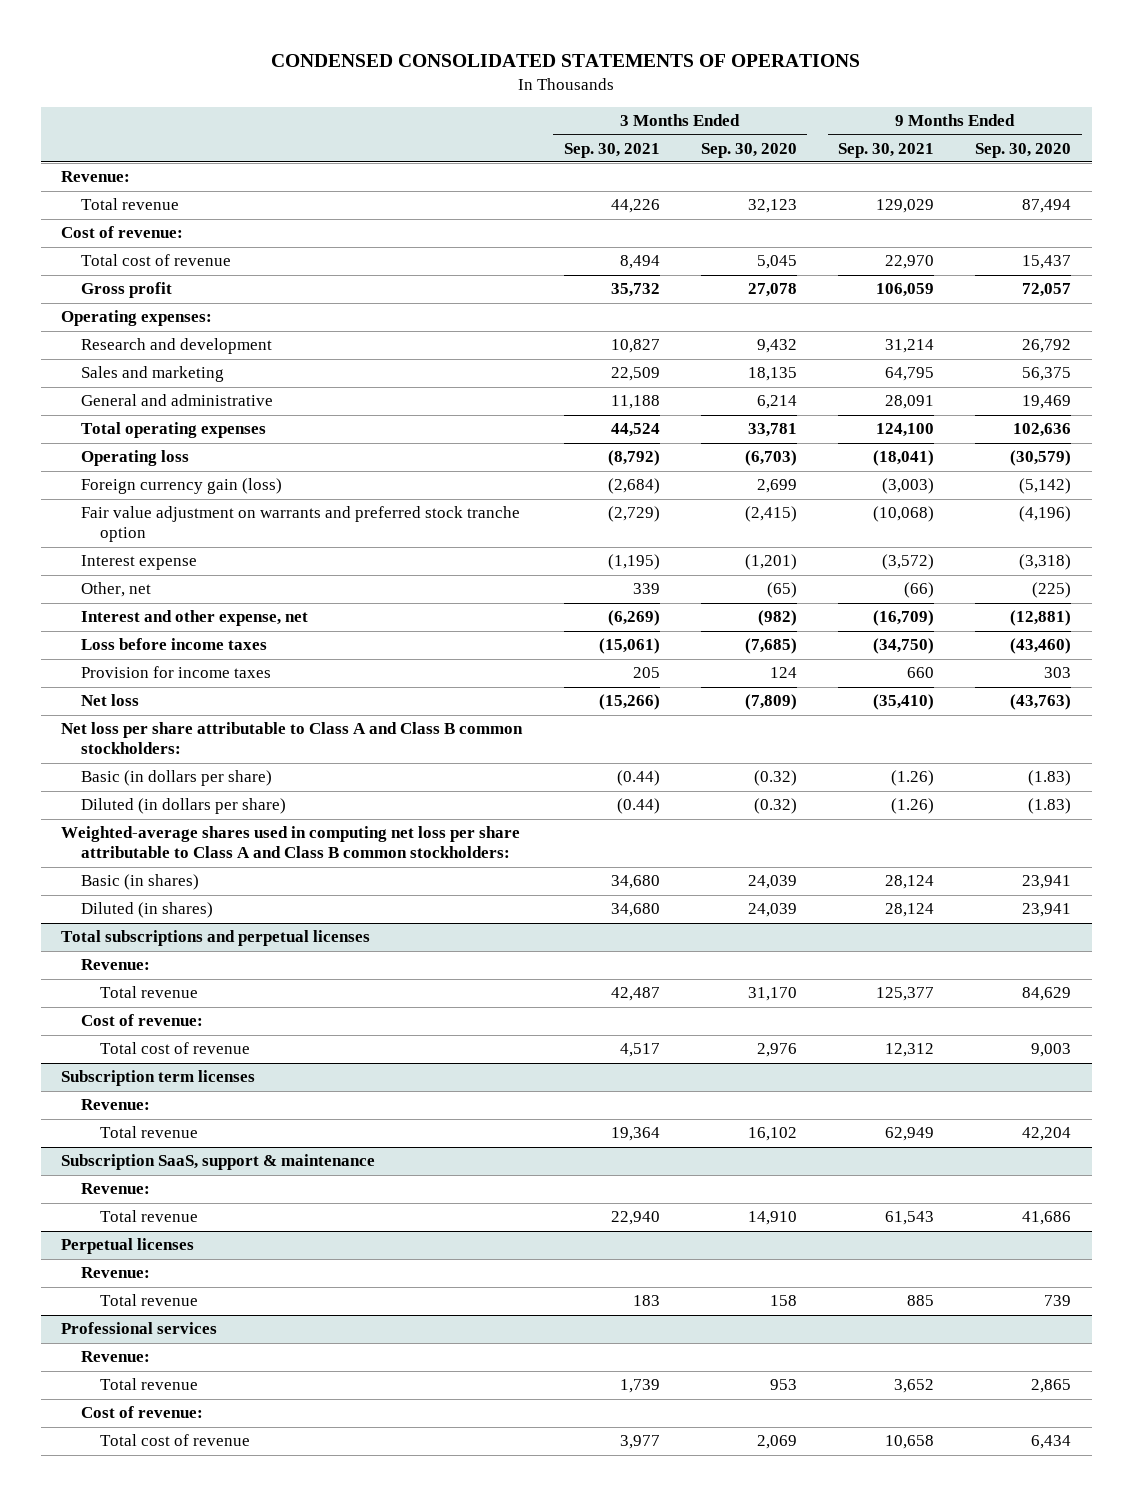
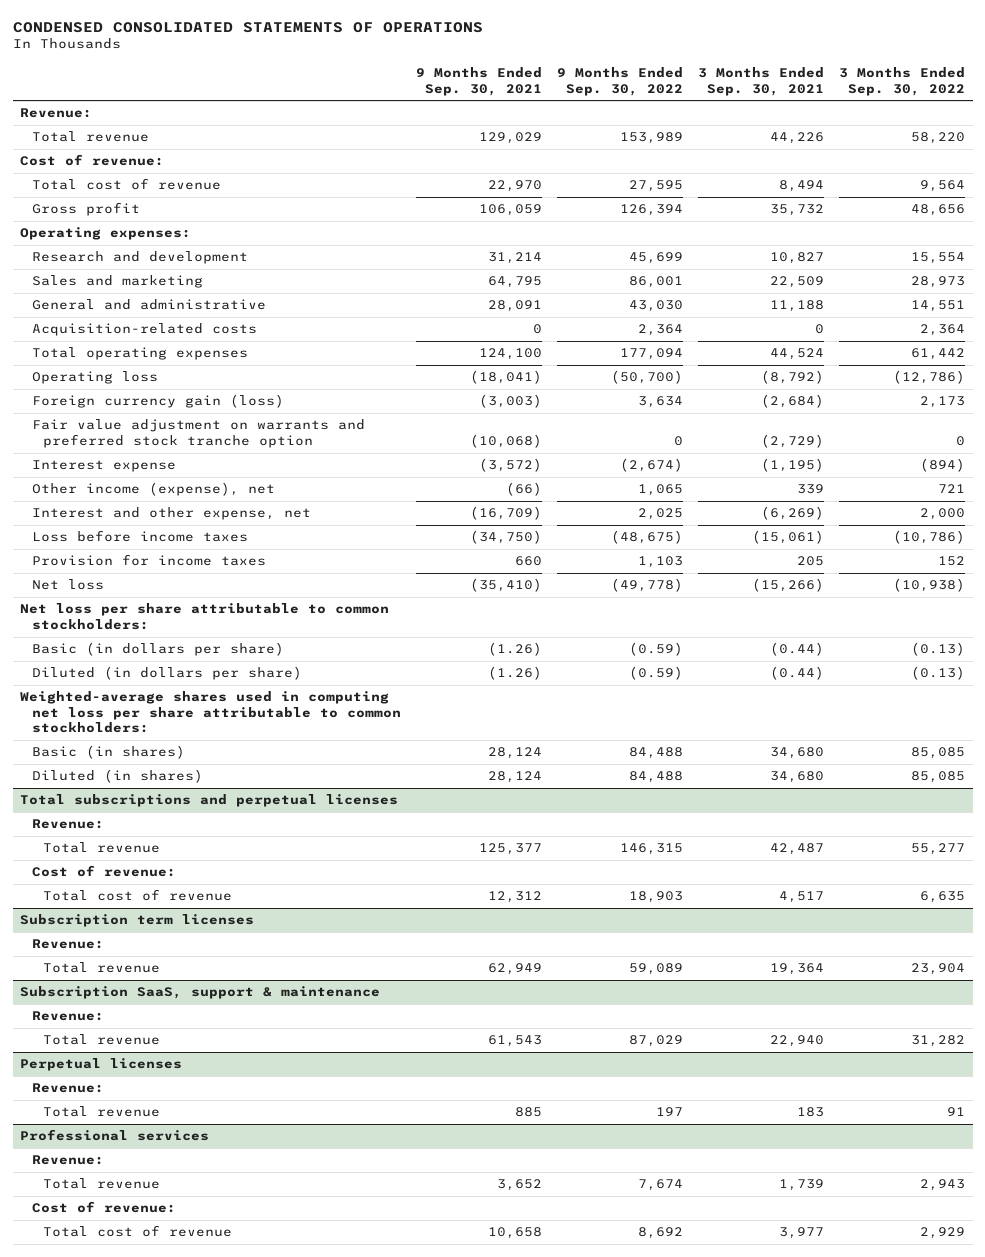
- | 3 Months Ended Sep. 30, 2021 | 3 Months Ended Sep. 30, 2020 | 9 Months Ended Sep. 30, 2021 | 9 Months Ended Sep. 30, 2020
+ | 9 Months Ended Sep. 30, 2021 | 9 Months Ended Sep. 30, 2022 | 3 Months Ended Sep. 30, 2021 | 3 Months Ended Sep. 30, 2022
+ Acquisition-related costs | 0 | 2,364 | 0 | 2,364
- Other, net | 339 | (65) | (66) | (225)
+ Other income (expense), net | (66) | 1,065 | 339 | 721
- Net loss per share attributable to Class A and Class B common stockholders:
+ Net loss per share attributable to common stockholders:
- Weighted-average shares used in computing net loss per share attributable to Class A and Class B common stockholders:
+ Weighted-average shares used in computing net loss per share attributable to common stockholders:

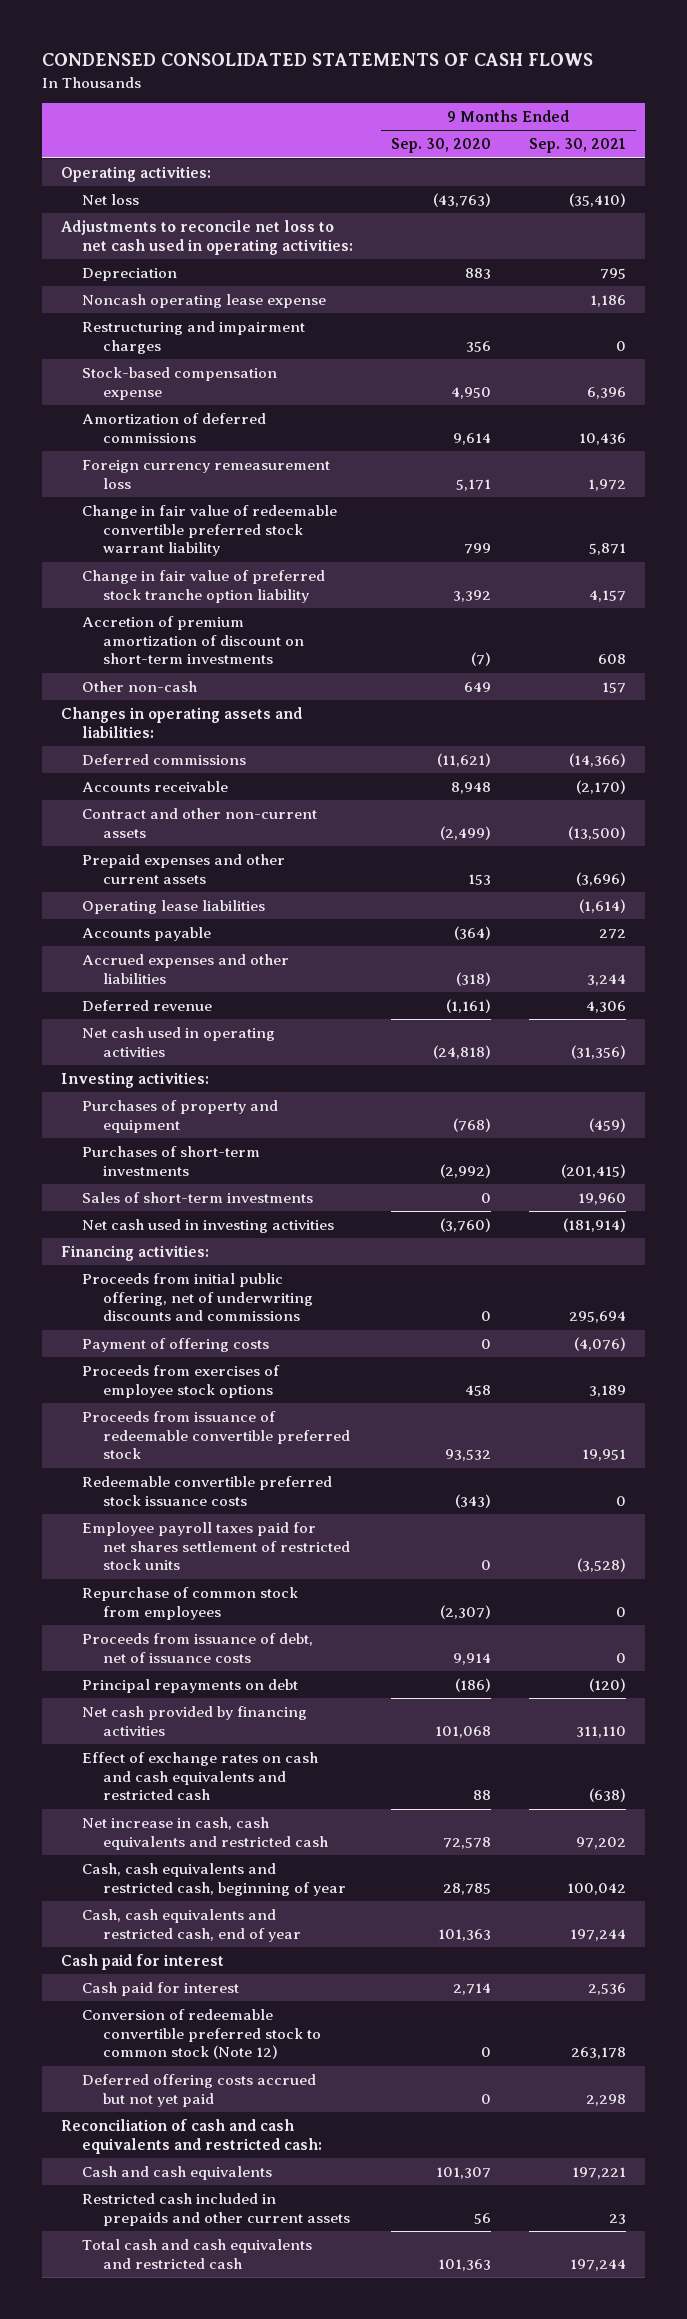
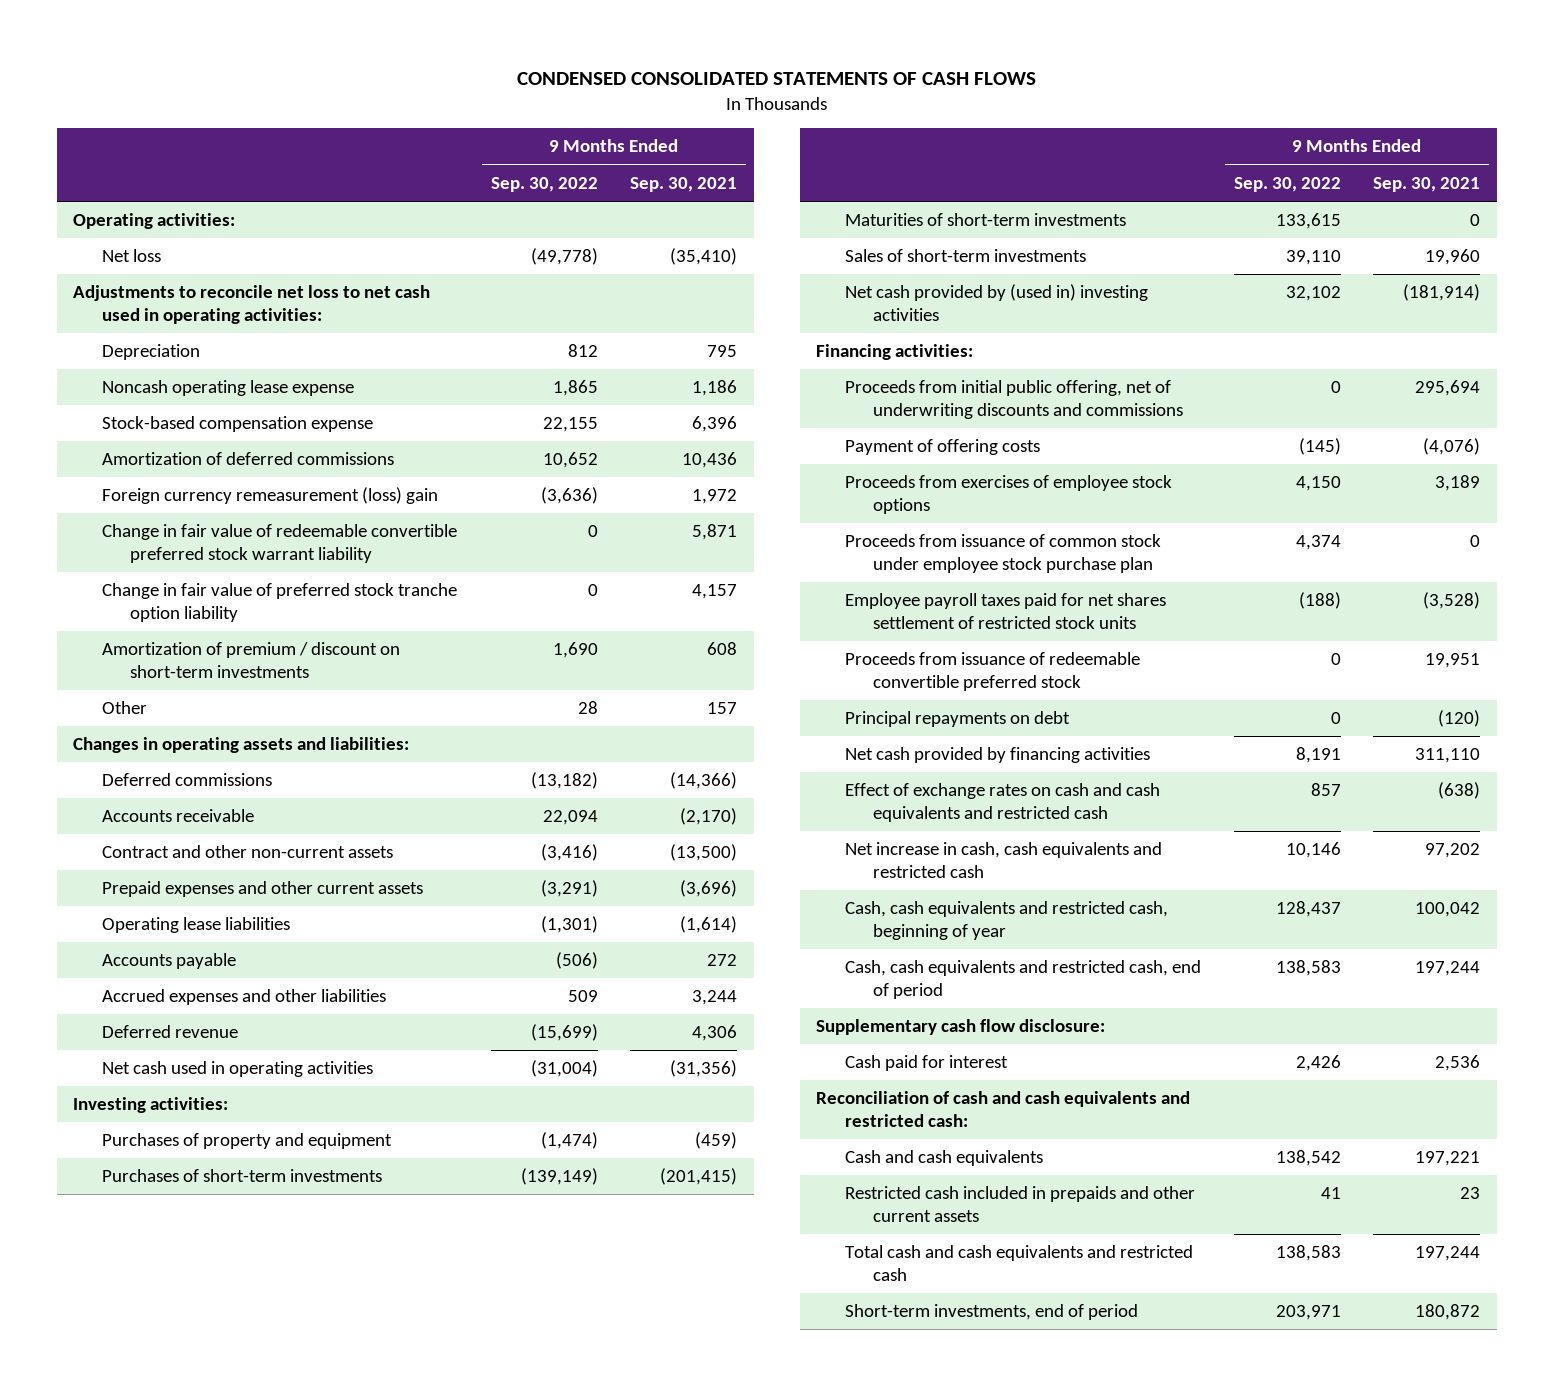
- | 9 Months Ended Sep. 30, 2020 | 9 Months Ended Sep. 30, 2021
+ | 9 Months Ended Sep. 30, 2022 | 9 Months Ended Sep. 30, 2021
- Restructuring and impairment charges | 356 | 0
- Foreign currency remeasurement loss | 5,171 | 1,972
+ Foreign currency remeasurement (loss) gain | (3,636) | 1,972
- Accretion of premium amortization of discount on short-term investments | (7) | 608
- Other non-cash | 649 | 157
+ Amortization of premium / discount on short-term investments | 1,690 | 608
+ Other | 28 | 157
+ Maturities of short-term investments | 133,615 | 0
- Net cash used in investing activities | (3,760) | (181,914)
+ Net cash provided by (used in) investing activities | 32,102 | (181,914)
- Redeemable convertible preferred stock issuance costs | (343) | 0
+ Proceeds from issuance of common stock under employee stock purchase plan | 4,374 | 0
- Repurchase of common stock from employees | (2,307) | 0
- Proceeds from issuance of debt, net of issuance costs | 9,914 | 0
moved down: Proceeds from issuance of redeemable convertible preferred stock | 0 | 19,951
- Cash, cash equivalents and restricted cash, end of year | 101,363 | 197,244
- Cash paid for interest
+ Cash, cash equivalents and restricted cash, end of period | 138,583 | 197,244
+ Supplementary cash flow disclosure:
- Conversion of redeemable convertible preferred stock to common stock (Note 12) | 0 | 263,178
- Deferred offering costs accrued but not yet paid | 0 | 2,298
+ Short-term investments, end of period | 203,971 | 180,872

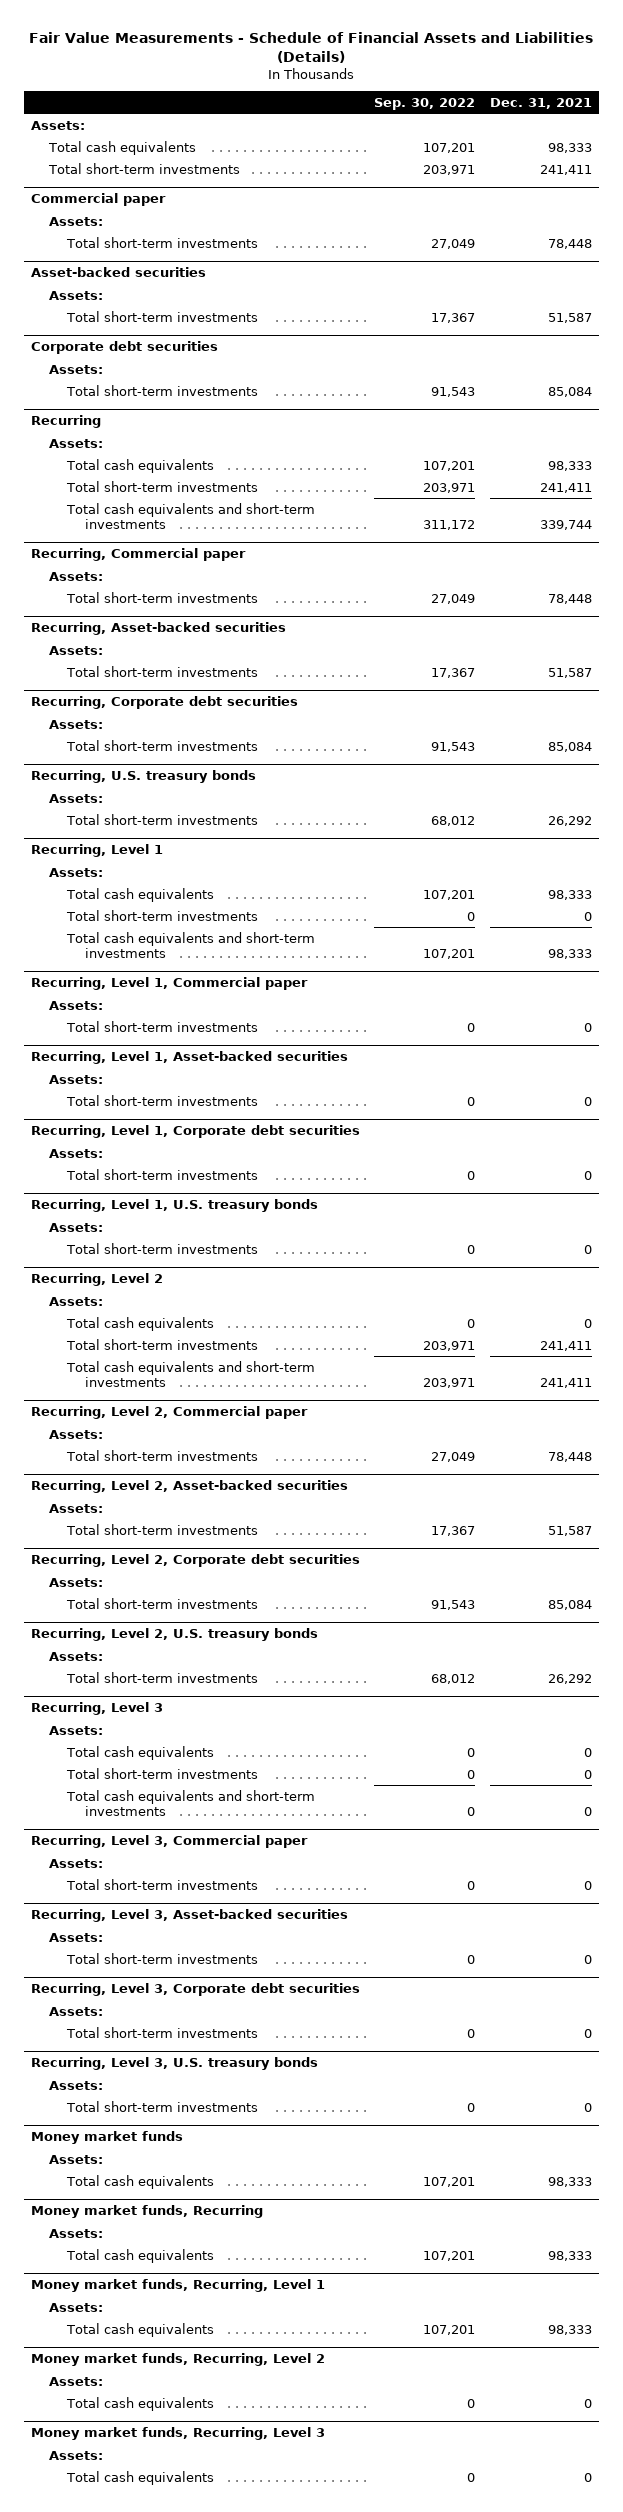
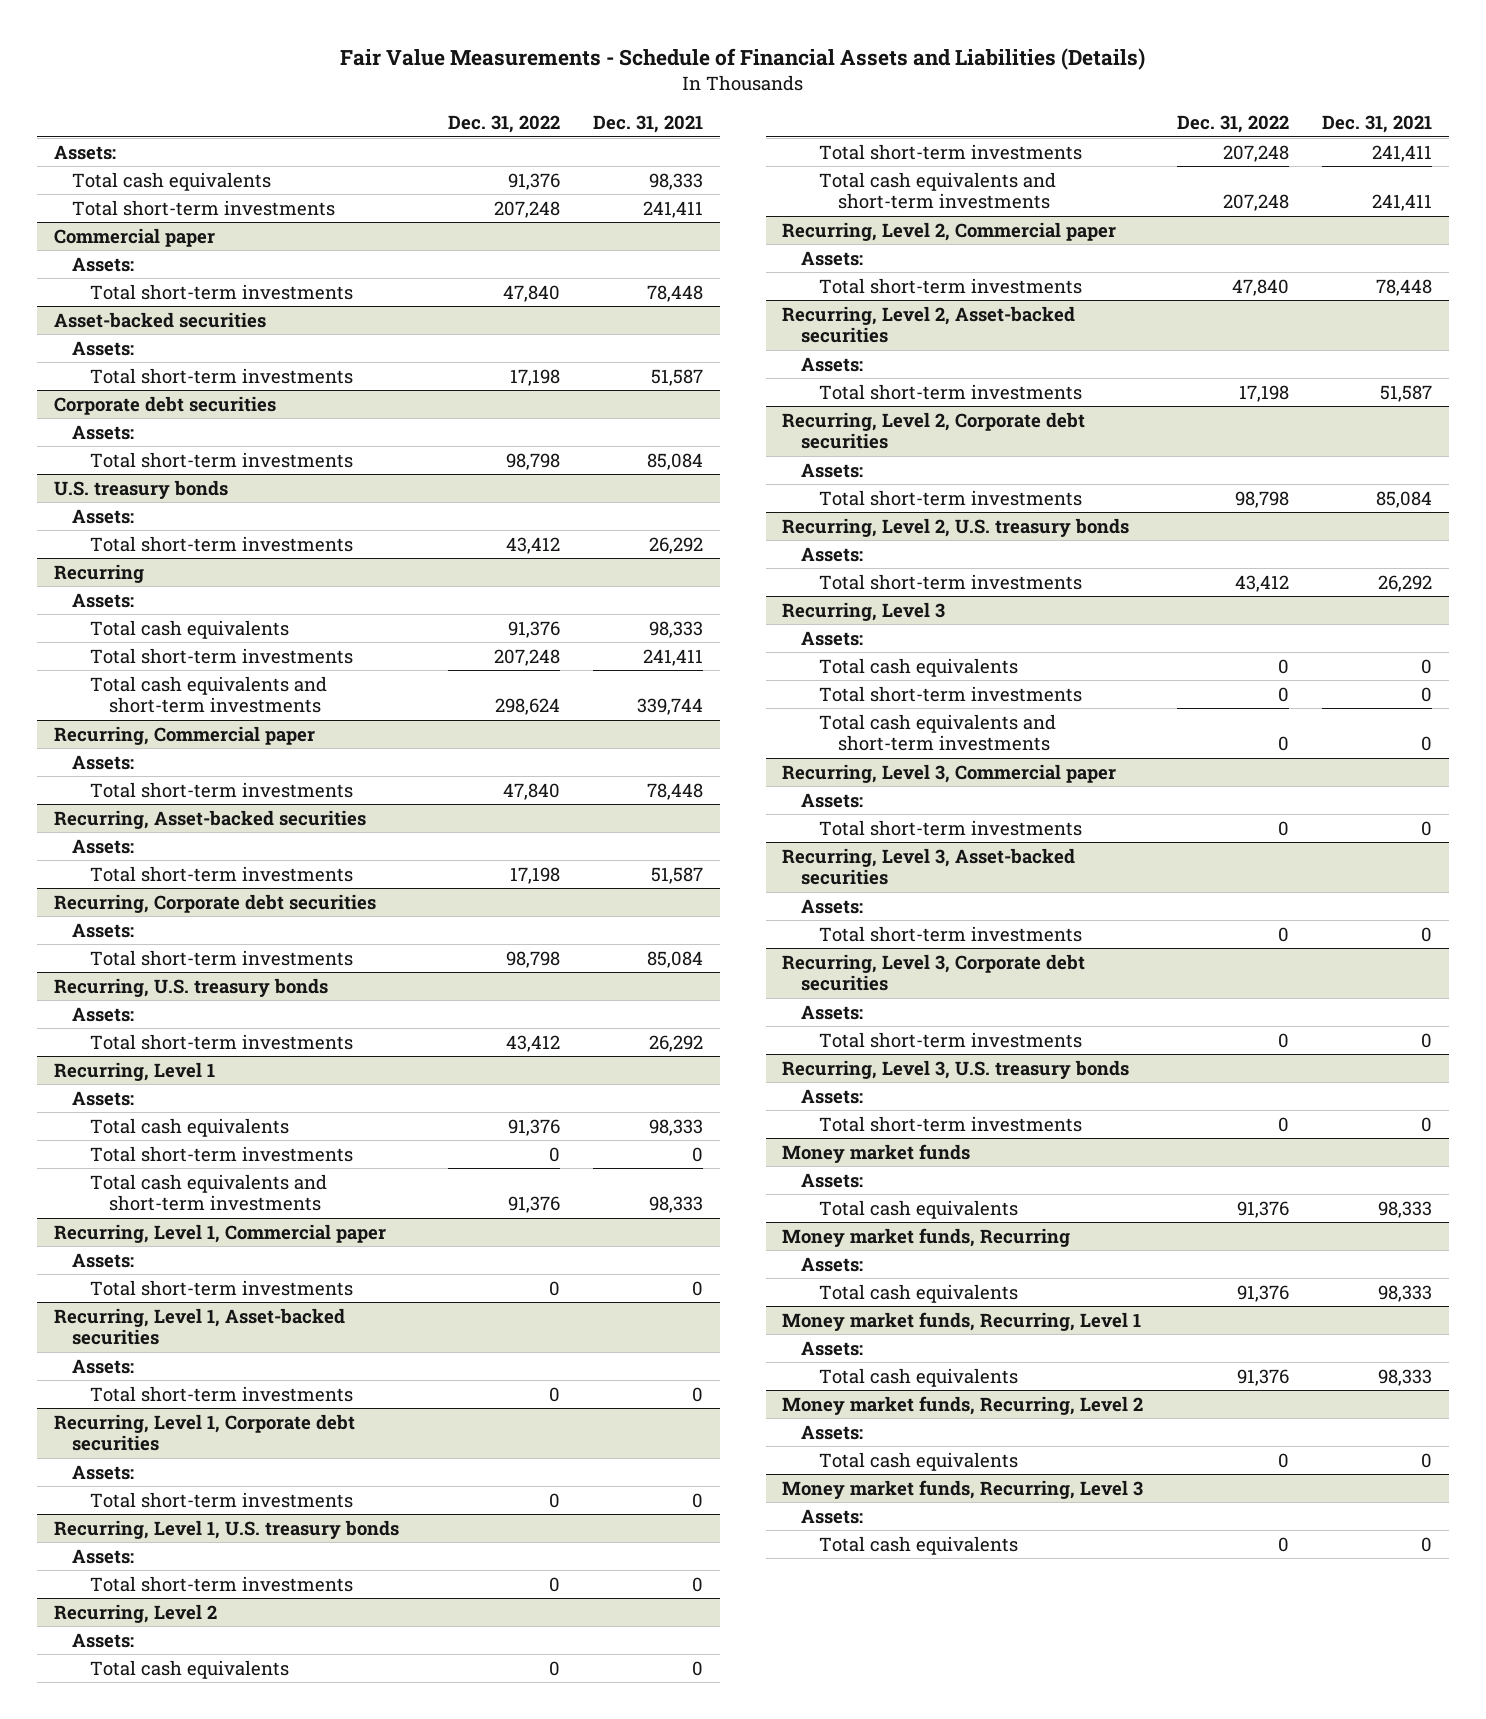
- | Sep. 30, 2022 | Dec. 31, 2021
+ | Dec. 31, 2022 | Dec. 31, 2021
+ U.S. treasury bonds
+ Assets:
+ Total short-term investments | 43,412 | 26,292

